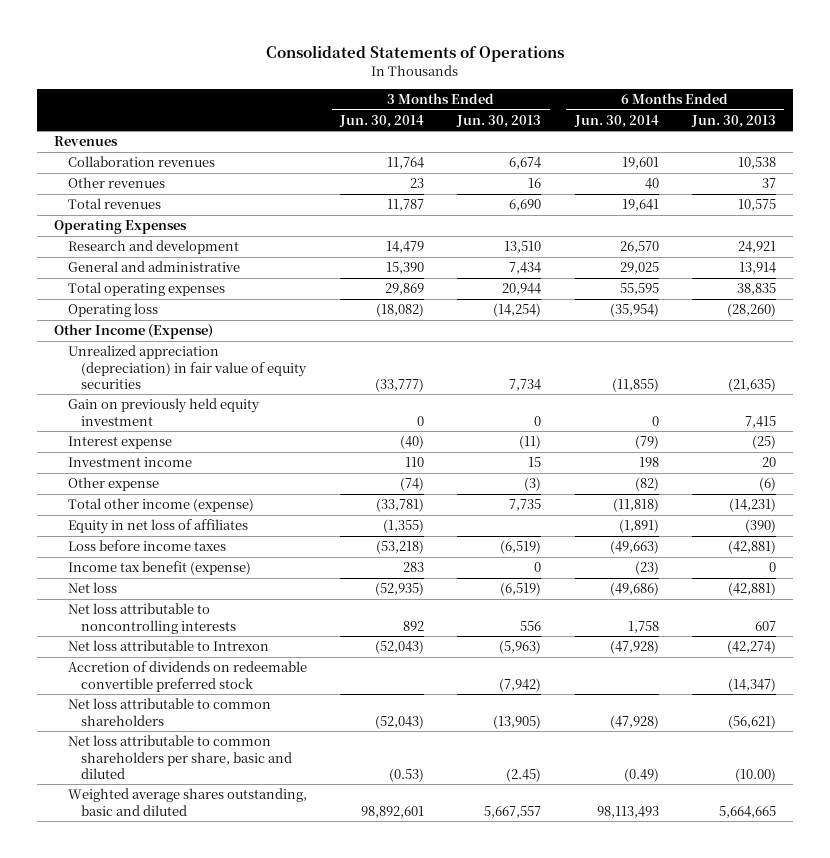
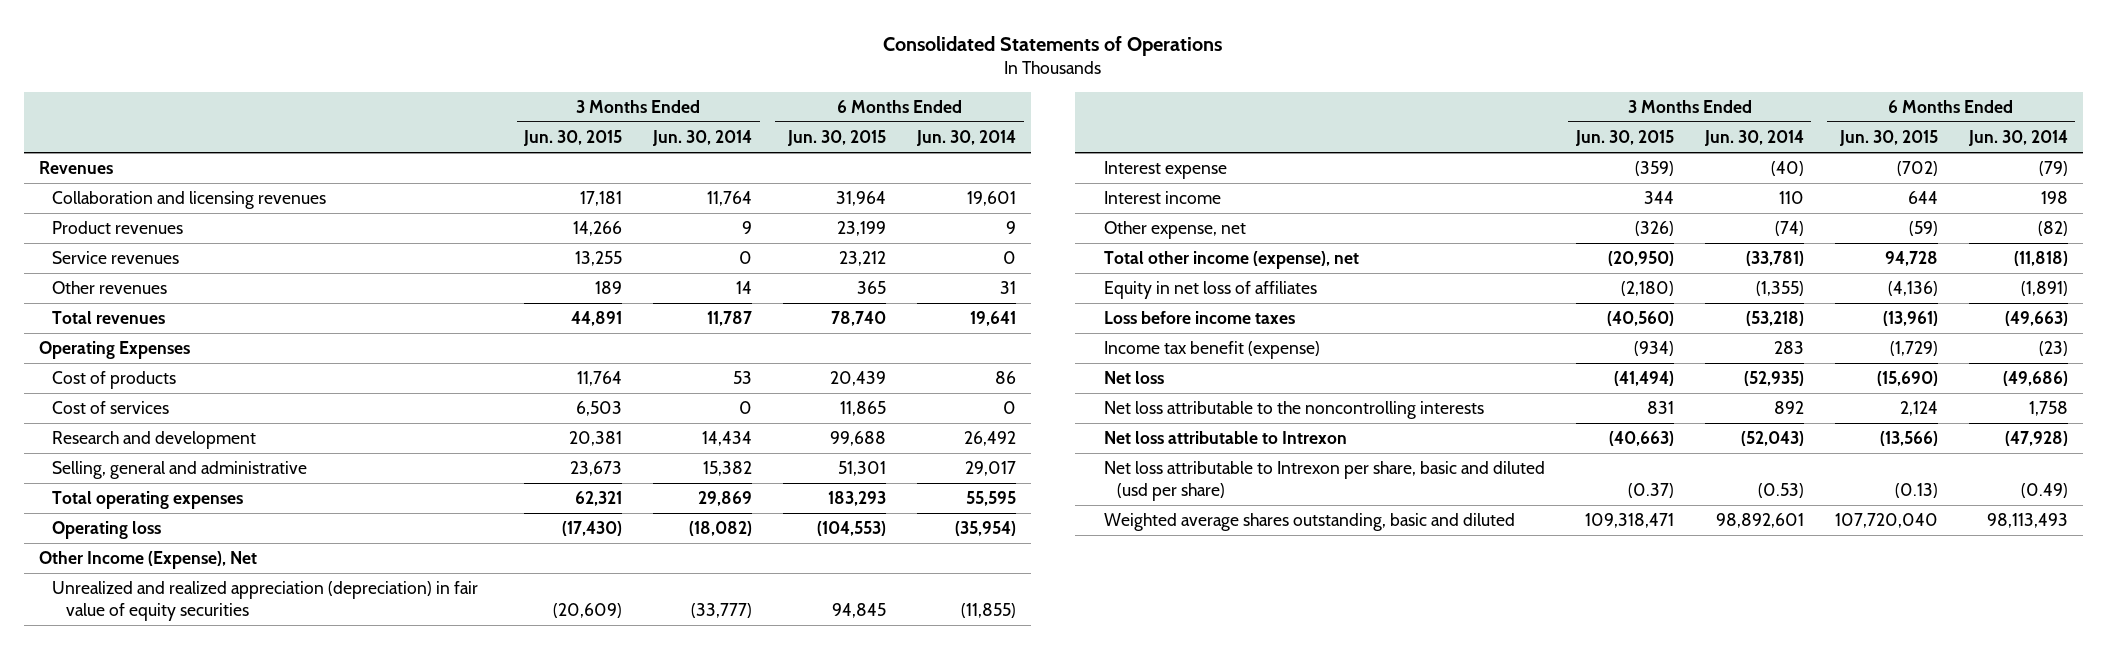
- | 3 Months Ended Jun. 30, 2014 | 3 Months Ended Jun. 30, 2013 | 6 Months Ended Jun. 30, 2014 | 6 Months Ended Jun. 30, 2013
+ | 3 Months Ended Jun. 30, 2015 | 3 Months Ended Jun. 30, 2014 | 6 Months Ended Jun. 30, 2015 | 6 Months Ended Jun. 30, 2014
- Collaboration revenues | 11,764 | 6,674 | 19,601 | 10,538
- Other revenues | 23 | 16 | 40 | 37
+ Collaboration and licensing revenues | 17,181 | 11,764 | 31,964 | 19,601
+ Product revenues | 14,266 | 9 | 23,199 | 9
+ Service revenues | 13,255 | 0 | 23,212 | 0
+ Other revenues | 189 | 14 | 365 | 31
- Research and development | 14,479 | 13,510 | 26,570 | 24,921
- General and administrative | 15,390 | 7,434 | 29,025 | 13,914
+ Cost of products | 11,764 | 53 | 20,439 | 86
+ Cost of services | 6,503 | 0 | 11,865 | 0
+ Research and development | 20,381 | 14,434 | 99,688 | 26,492
+ Selling, general and administrative | 23,673 | 15,382 | 51,301 | 29,017
- Other Income (Expense)
- Unrealized appreciation (depreciation) in fair value of equity securities | (33,777) | 7,734 | (11,855) | (21,635)
- Gain on previously held equity investment | 0 | 0 | 0 | 7,415
+ Other Income (Expense), Net
+ Unrealized and realized appreciation (depreciation) in fair value of equity securities | (20,609) | (33,777) | 94,845 | (11,855)
- Investment income | 110 | 15 | 198 | 20
- Other expense | (74) | (3) | (82) | (6)
- Total other income (expense) | (33,781) | 7,735 | (11,818) | (14,231)
+ Interest income | 344 | 110 | 644 | 198
+ Other expense, net | (326) | (74) | (59) | (82)
+ Total other income (expense), net | (20,950) | (33,781) | 94,728 | (11,818)
- Net loss attributable to noncontrolling interests | 892 | 556 | 1,758 | 607
+ Net loss attributable to the noncontrolling interests | 831 | 892 | 2,124 | 1,758
- Accretion of dividends on redeemable convertible preferred stock | | (7,942) | | (14,347)
- Net loss attributable to common shareholders | (52,043) | (13,905) | (47,928) | (56,621)
- Net loss attributable to common shareholders per share, basic and diluted | (0.53) | (2.45) | (0.49) | (10.00)
+ Net loss attributable to Intrexon per share, basic and diluted (usd per share) | (0.37) | (0.53) | (0.13) | (0.49)

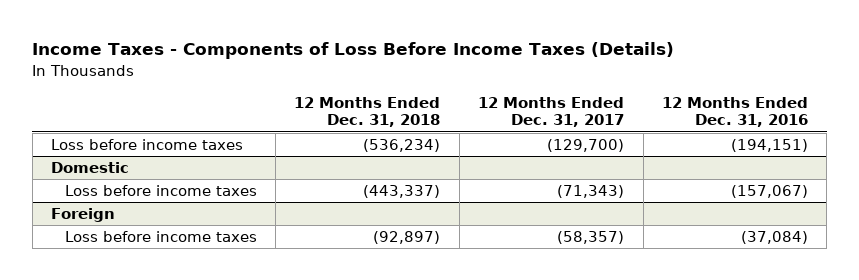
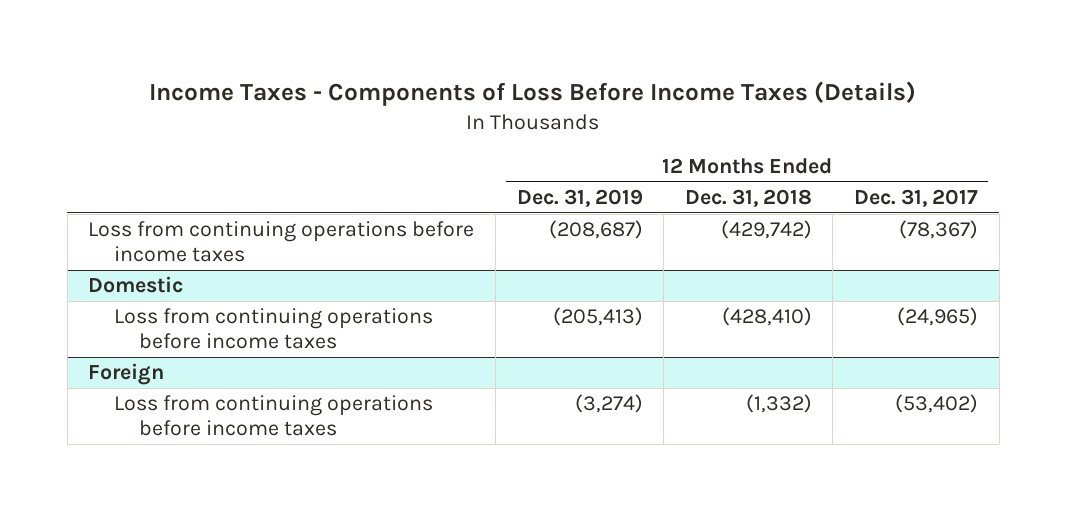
- | 12 Months Ended Dec. 31, 2018 | 12 Months Ended Dec. 31, 2017 | 12 Months Ended Dec. 31, 2016
+ | 12 Months Ended Dec. 31, 2019 | 12 Months Ended Dec. 31, 2018 | 12 Months Ended Dec. 31, 2017
- Loss before income taxes | (536,234) | (129,700) | (194,151)
+ Loss from continuing operations before income taxes | (208,687) | (429,742) | (78,367)
@ Domestic
- Loss before income taxes | (443,337) | (71,343) | (157,067)
+ Loss from continuing operations before income taxes | (205,413) | (428,410) | (24,965)
@ Foreign
- Loss before income taxes | (92,897) | (58,357) | (37,084)
+ Loss from continuing operations before income taxes | (3,274) | (1,332) | (53,402)

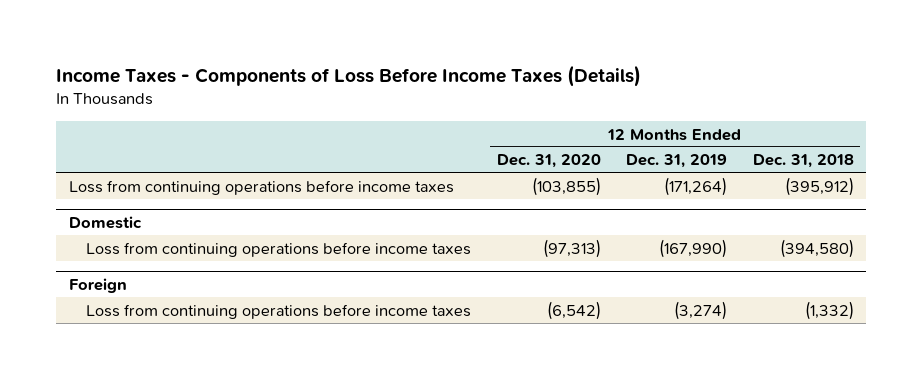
- | 12 Months Ended Dec. 31, 2019 | 12 Months Ended Dec. 31, 2018 | 12 Months Ended Dec. 31, 2017
+ | 12 Months Ended Dec. 31, 2020 | 12 Months Ended Dec. 31, 2019 | 12 Months Ended Dec. 31, 2018
- Loss from continuing operations before income taxes | (208,687) | (429,742) | (78,367)
+ Loss from continuing operations before income taxes | (103,855) | (171,264) | (395,912)
@ Domestic
- Loss from continuing operations before income taxes | (205,413) | (428,410) | (24,965)
+ Loss from continuing operations before income taxes | (97,313) | (167,990) | (394,580)

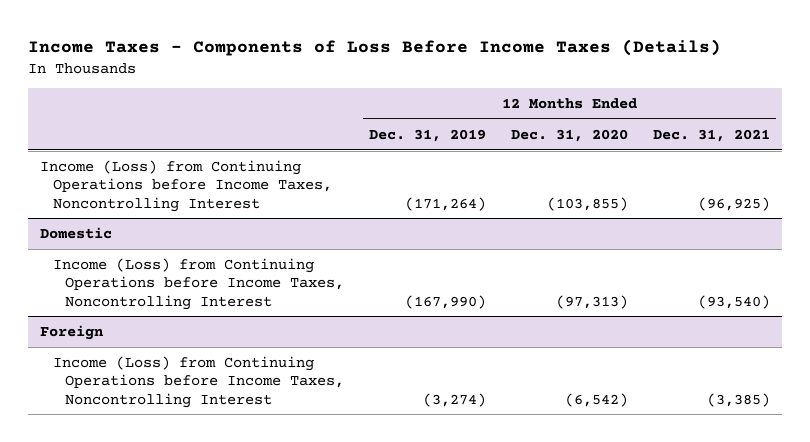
- | 12 Months Ended Dec. 31, 2020 | 12 Months Ended Dec. 31, 2019 | 12 Months Ended Dec. 31, 2018
+ | 12 Months Ended Dec. 31, 2019 | 12 Months Ended Dec. 31, 2020 | 12 Months Ended Dec. 31, 2021
- Loss from continuing operations before income taxes | (103,855) | (171,264) | (395,912)
+ Income (Loss) from Continuing Operations before Income Taxes, Noncontrolling Interest | (171,264) | (103,855) | (96,925)
@ Domestic
- Loss from continuing operations before income taxes | (97,313) | (167,990) | (394,580)
+ Income (Loss) from Continuing Operations before Income Taxes, Noncontrolling Interest | (167,990) | (97,313) | (93,540)
@ Foreign
- Loss from continuing operations before income taxes | (6,542) | (3,274) | (1,332)
+ Income (Loss) from Continuing Operations before Income Taxes, Noncontrolling Interest | (3,274) | (6,542) | (3,385)

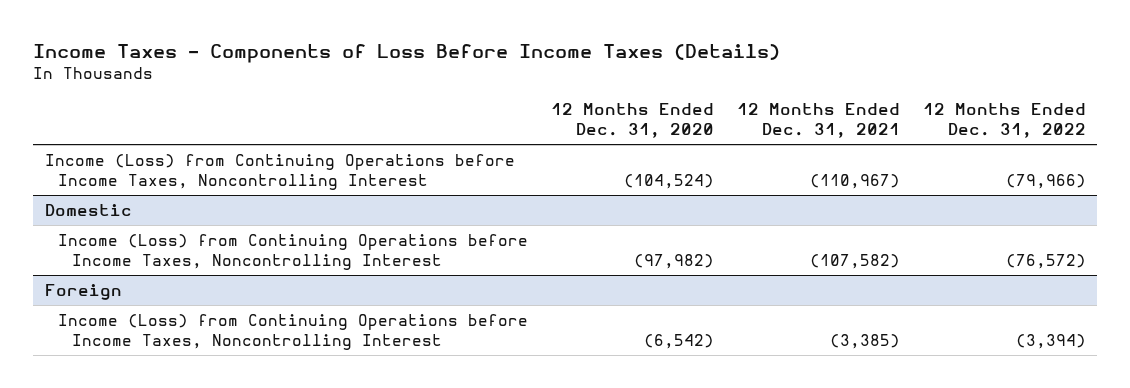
- | 12 Months Ended Dec. 31, 2019 | 12 Months Ended Dec. 31, 2020 | 12 Months Ended Dec. 31, 2021
+ | 12 Months Ended Dec. 31, 2020 | 12 Months Ended Dec. 31, 2021 | 12 Months Ended Dec. 31, 2022
- Income (Loss) from Continuing Operations before Income Taxes, Noncontrolling Interest | (171,264) | (103,855) | (96,925)
+ Income (Loss) from Continuing Operations before Income Taxes, Noncontrolling Interest | (104,524) | (110,967) | (79,966)
@ Domestic
- Income (Loss) from Continuing Operations before Income Taxes, Noncontrolling Interest | (167,990) | (97,313) | (93,540)
+ Income (Loss) from Continuing Operations before Income Taxes, Noncontrolling Interest | (97,982) | (107,582) | (76,572)

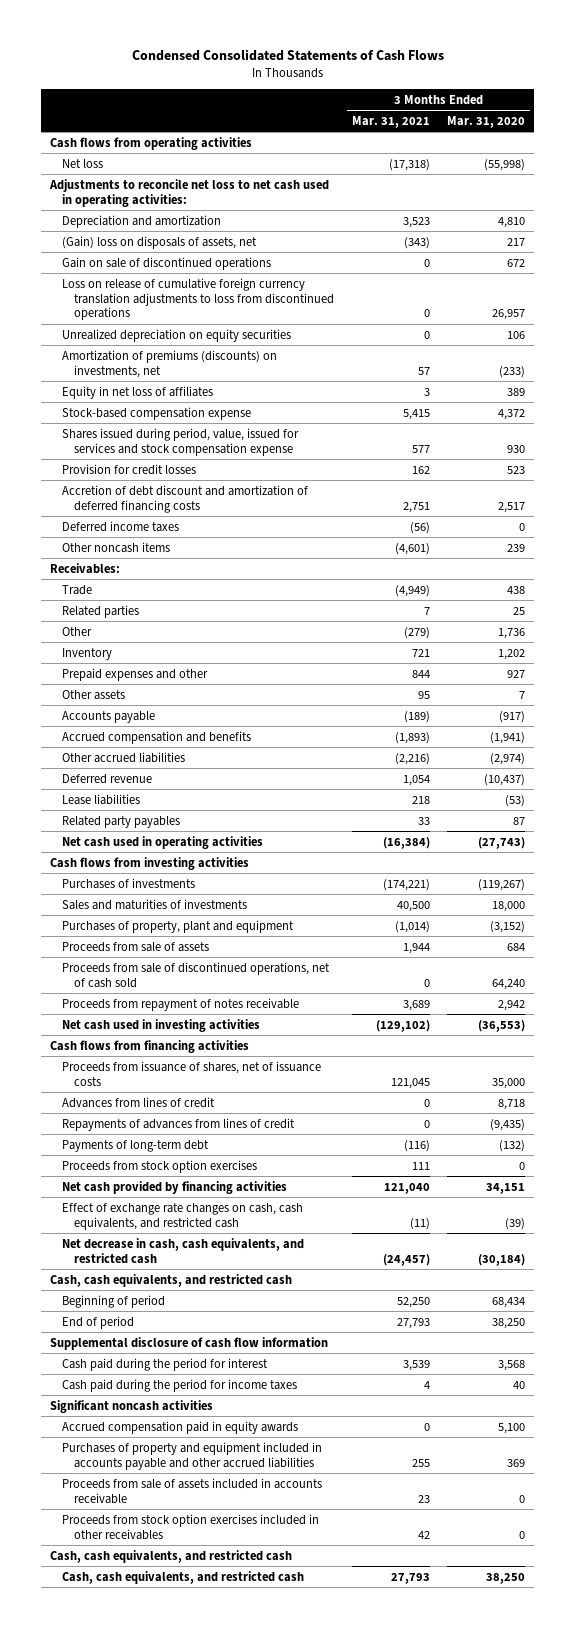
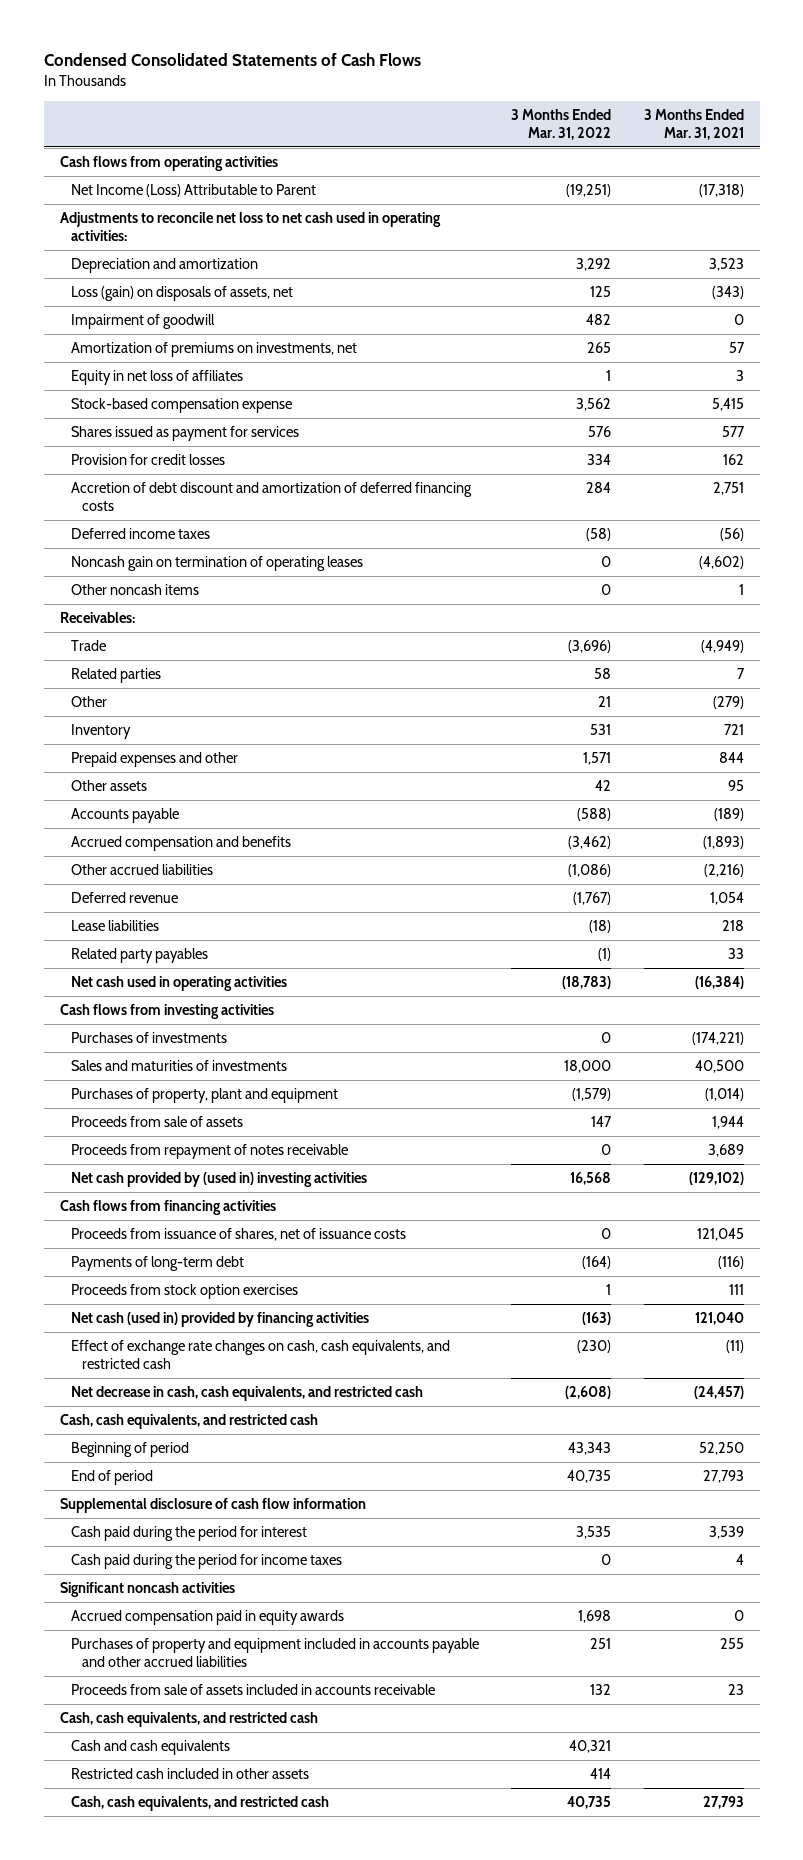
- | 3 Months Ended Mar. 31, 2021 | 3 Months Ended Mar. 31, 2020
+ | 3 Months Ended Mar. 31, 2022 | 3 Months Ended Mar. 31, 2021
- Net loss | (17,318) | (55,998)
+ Net Income (Loss) Attributable to Parent | (19,251) | (17,318)
- (Gain) loss on disposals of assets, net | (343) | 217
- Gain on sale of discontinued operations | 0 | 672
- Loss on release of cumulative foreign currency translation adjustments to loss from discontinued operations | 0 | 26,957
- Unrealized depreciation on equity securities | 0 | 106
- Amortization of premiums (discounts) on investments, net | 57 | (233)
+ Loss (gain) on disposals of assets, net | 125 | (343)
+ Impairment of goodwill | 482 | 0
+ Amortization of premiums on investments, net | 265 | 57
- Shares issued during period, value, issued for services and stock compensation expense | 577 | 930
+ Shares issued as payment for services | 576 | 577
- Other noncash items | (4,601) | 239
+ Noncash gain on termination of operating leases | 0 | (4,602)
+ Other noncash items | 0 | 1
- Proceeds from sale of discontinued operations, net of cash sold | 0 | 64,240
- Net cash used in investing activities | (129,102) | (36,553)
+ Net cash provided by (used in) investing activities | 16,568 | (129,102)
- Advances from lines of credit | 0 | 8,718
- Repayments of advances from lines of credit | 0 | (9,435)
- Net cash provided by financing activities | 121,040 | 34,151
+ Net cash (used in) provided by financing activities | (163) | 121,040
- Proceeds from stock option exercises included in other receivables | 42 | 0
+ Cash and cash equivalents | 40,321 |
+ Restricted cash included in other assets | 414 |

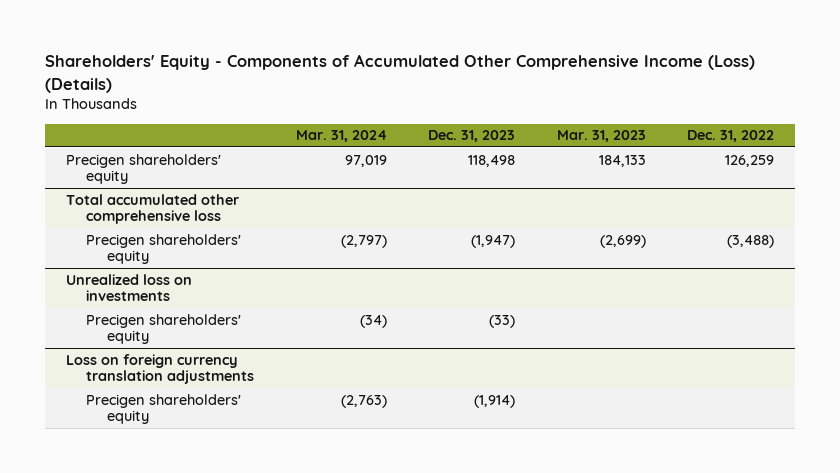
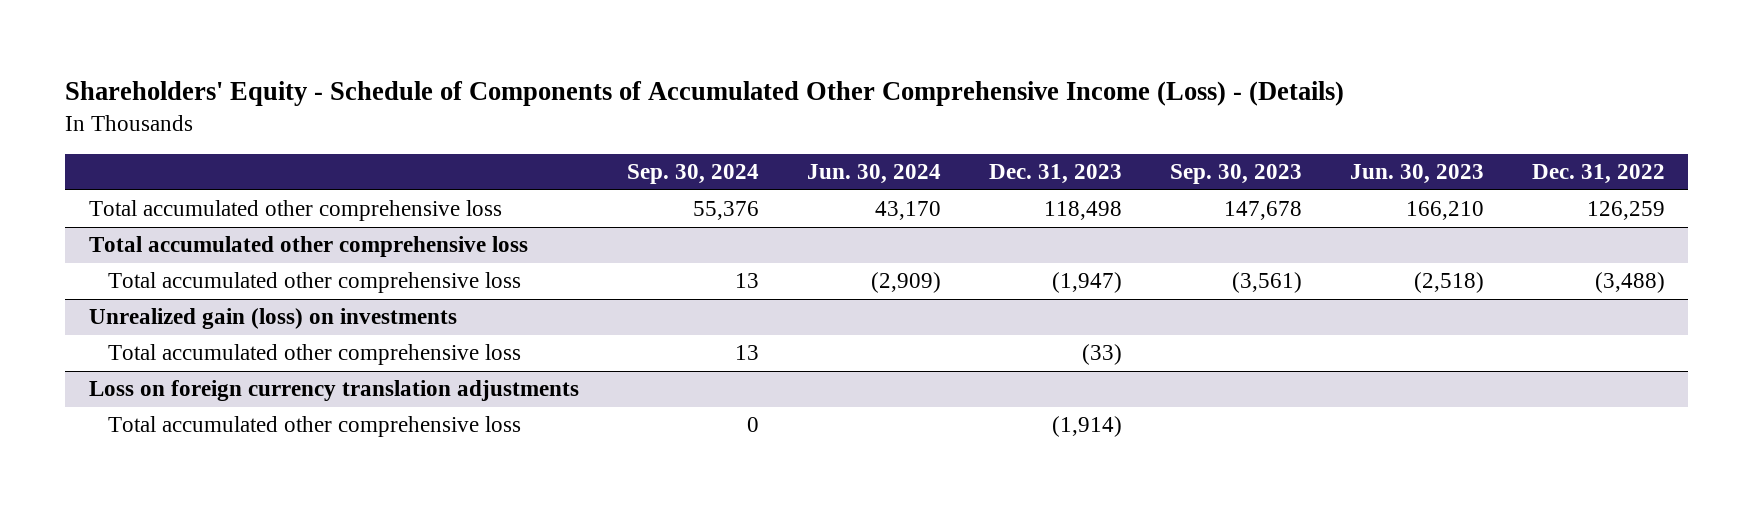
- Shareholders' Equity - Components of Accumulated Other Comprehensive Income (Loss) (Details)
+ Shareholders' Equity - Schedule of Components of Accumulated Other Comprehensive Income (Loss) - (Details)
- | Mar. 31, 2024 | Dec. 31, 2023 | Mar. 31, 2023 | Dec. 31, 2022
+ | Sep. 30, 2024 | Jun. 30, 2024 | Dec. 31, 2023 | Sep. 30, 2023 | Jun. 30, 2023 | Dec. 31, 2022
- Precigen shareholders' equity | 97,019 | 118,498 | 184,133 | 126,259
+ Total accumulated other comprehensive loss | 55,376 | 43,170 | 118,498 | 147,678 | 166,210 | 126,259
@ Total accumulated other comprehensive loss
- Precigen shareholders' equity | (2,797) | (1,947) | (2,699) | (3,488)
- Unrealized loss on investments
- Precigen shareholders' equity | (34) | (33) | |
@ Total accumulated other comprehensive loss
+ Total accumulated other comprehensive loss | 13 | (2,909) | (1,947) | (3,561) | (2,518) | (3,488)
+ Unrealized gain (loss) on investments
+ Total accumulated other comprehensive loss | 13 | | (33) | | |
@ Loss on foreign currency translation adjustments
- Precigen shareholders' equity | (2,763) | (1,914) | |
+ Total accumulated other comprehensive loss | 0 | | (1,914) | | |

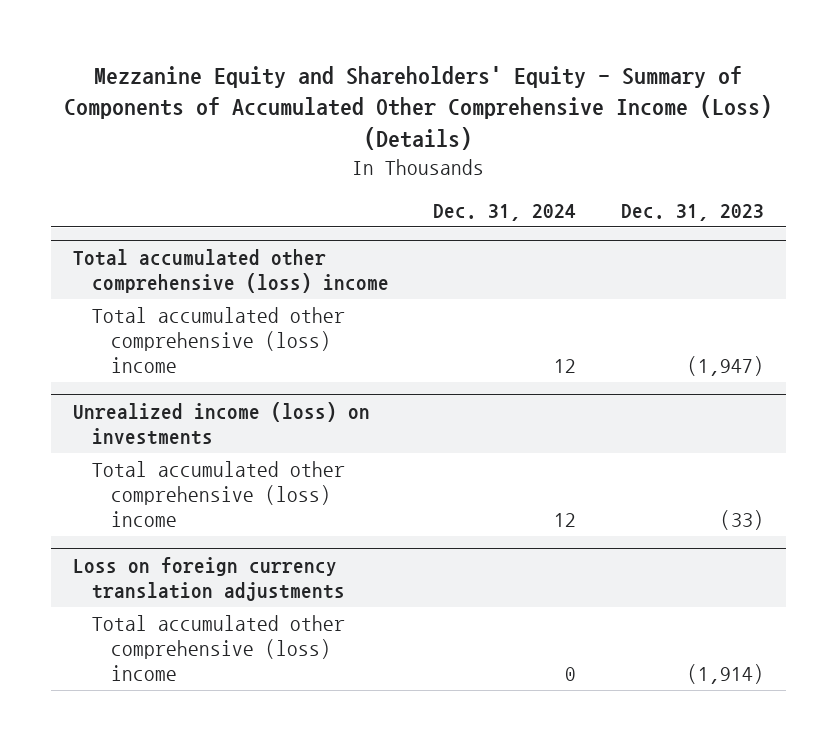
- Shareholders' Equity - Schedule of Components of Accumulated Other Comprehensive Income (Loss) - (Details)
+ Mezzanine Equity and Shareholders' Equity - Summary of Components of Accumulated Other Comprehensive Income (Loss) (Details)
- | Sep. 30, 2024 | Jun. 30, 2024 | Dec. 31, 2023 | Sep. 30, 2023 | Jun. 30, 2023 | Dec. 31, 2022
+ | Dec. 31, 2024 | Dec. 31, 2023
- Total accumulated other comprehensive loss | 55,376 | 43,170 | 118,498 | 147,678 | 166,210 | 126,259
- Total accumulated other comprehensive loss
- Total accumulated other comprehensive loss | 13 | (2,909) | (1,947) | (3,561) | (2,518) | (3,488)
- Unrealized gain (loss) on investments
- Total accumulated other comprehensive loss | 13 | | (33) | | |
+ Total accumulated other comprehensive (loss) income
+ Total accumulated other comprehensive (loss) income | 12 | (1,947)
+ Unrealized income (loss) on investments
+ Total accumulated other comprehensive (loss) income | 12 | (33)
@ Loss on foreign currency translation adjustments
- Total accumulated other comprehensive loss | 0 | | (1,914) | | |
+ Total accumulated other comprehensive (loss) income | 0 | (1,914)

